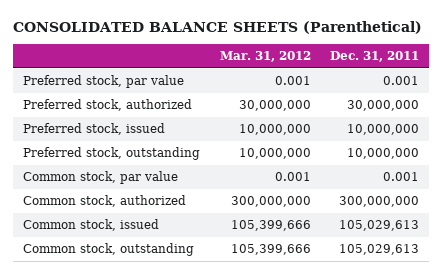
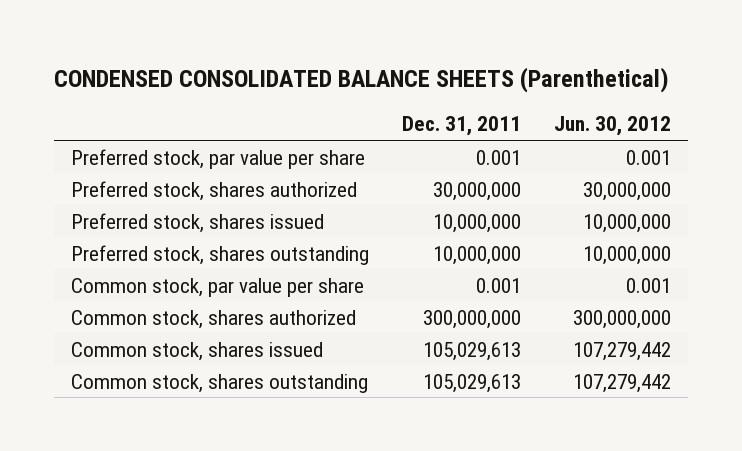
- CONSOLIDATED BALANCE SHEETS (Parenthetical)
+ CONDENSED CONSOLIDATED BALANCE SHEETS (Parenthetical)
- | Mar. 31, 2012 | Dec. 31, 2011
+ | Dec. 31, 2011 | Jun. 30, 2012
- Preferred stock, par value | 0.001 | 0.001
- Preferred stock, authorized | 30,000,000 | 30,000,000
- Preferred stock, issued | 10,000,000 | 10,000,000
- Preferred stock, outstanding | 10,000,000 | 10,000,000
- Common stock, par value | 0.001 | 0.001
- Common stock, authorized | 300,000,000 | 300,000,000
- Common stock, issued | 105,399,666 | 105,029,613
- Common stock, outstanding | 105,399,666 | 105,029,613
+ Preferred stock, par value per share | 0.001 | 0.001
+ Preferred stock, shares authorized | 30,000,000 | 30,000,000
+ Preferred stock, shares issued | 10,000,000 | 10,000,000
+ Preferred stock, shares outstanding | 10,000,000 | 10,000,000
+ Common stock, par value per share | 0.001 | 0.001
+ Common stock, shares authorized | 300,000,000 | 300,000,000
+ Common stock, shares issued | 105,029,613 | 107,279,442
+ Common stock, shares outstanding | 105,029,613 | 107,279,442

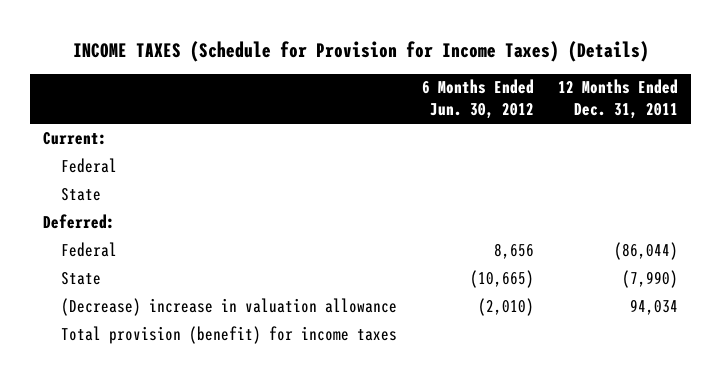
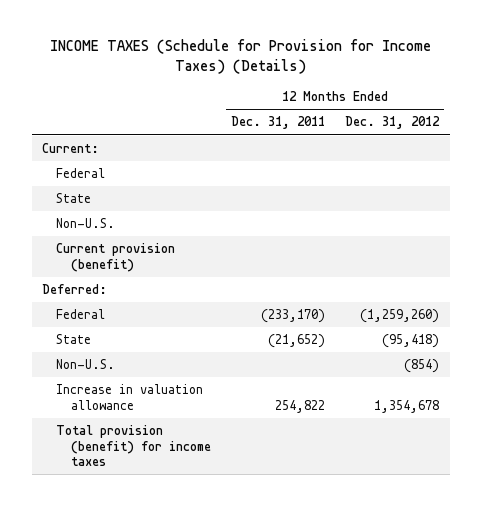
- | 6 Months Ended Jun. 30, 2012 | 12 Months Ended Dec. 31, 2011
+ | 12 Months Ended Dec. 31, 2011 | 12 Months Ended Dec. 31, 2012
+ Non-U.S.
+ Current provision (benefit)
- Federal | 8,656 | (86,044)
- State | (10,665) | (7,990)
- (Decrease) increase in valuation allowance | (2,010) | 94,034
+ Federal | (233,170) | (1,259,260)
+ State | (21,652) | (95,418)
+ Non-U.S. | | (854)
+ Increase in valuation allowance | 254,822 | 1,354,678

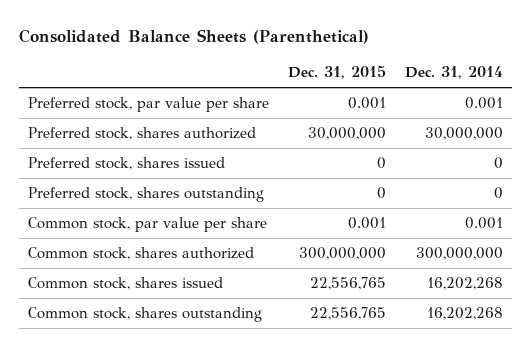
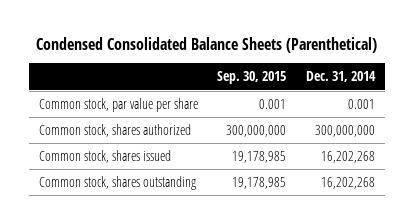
- Consolidated Balance Sheets (Parenthetical)
+ Condensed Consolidated Balance Sheets (Parenthetical)
- | Dec. 31, 2015 | Dec. 31, 2014
+ | Sep. 30, 2015 | Dec. 31, 2014
- Preferred stock, par value per share | 0.001 | 0.001
- Preferred stock, shares authorized | 30,000,000 | 30,000,000
- Preferred stock, shares issued | 0 | 0
- Preferred stock, shares outstanding | 0 | 0

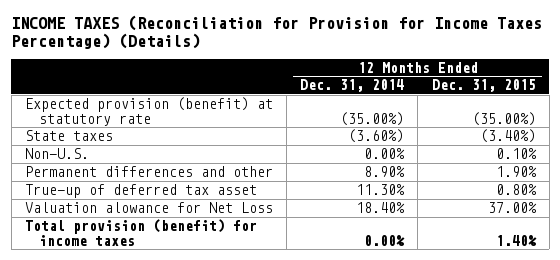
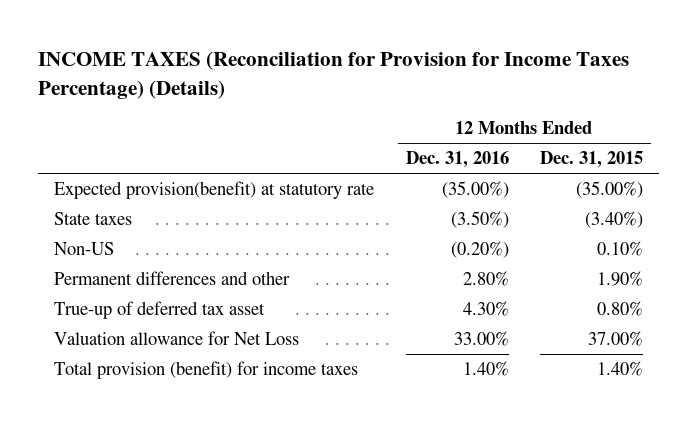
- | 12 Months Ended Dec. 31, 2014 | 12 Months Ended Dec. 31, 2015
+ | 12 Months Ended Dec. 31, 2016 | 12 Months Ended Dec. 31, 2015
- Expected provision (benefit) at statutory rate | (35.00%) | (35.00%)
+ Expected provision(benefit) at statutory rate | (35.00%) | (35.00%)
- Non-U.S. | 0.00% | 0.10%
+ Non-US | (0.20%) | 0.10%
- Valuation alowance for Net Loss | 18.40% | 37.00%
+ Valuation allowance for Net Loss | 33.00% | 37.00%

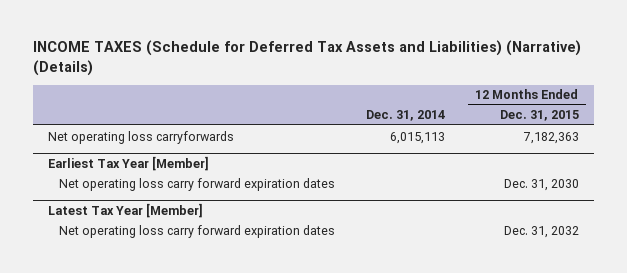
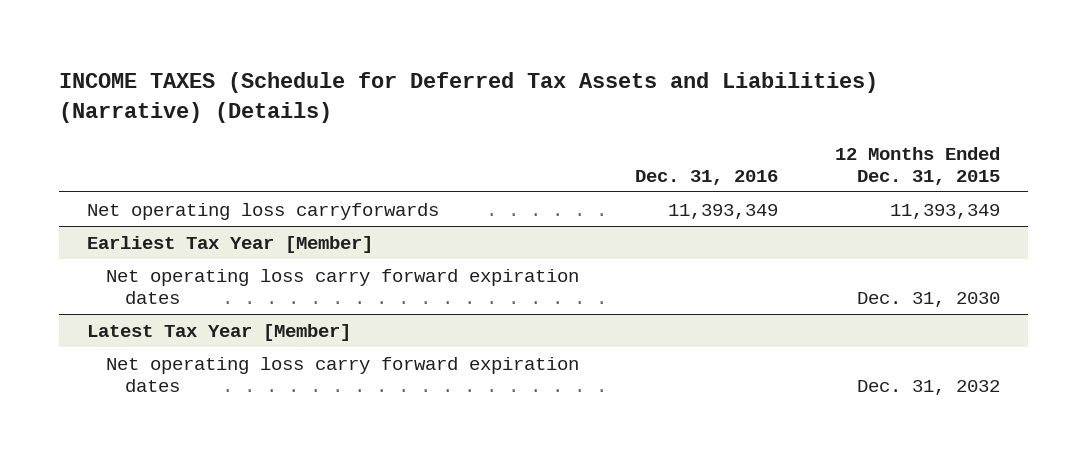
- | Dec. 31, 2014 | 12 Months Ended Dec. 31, 2015
+ | Dec. 31, 2016 | 12 Months Ended Dec. 31, 2015
- Net operating loss carryforwards | 6,015,113 | 7,182,363
+ Net operating loss carryforwards | 11,393,349 | 11,393,349

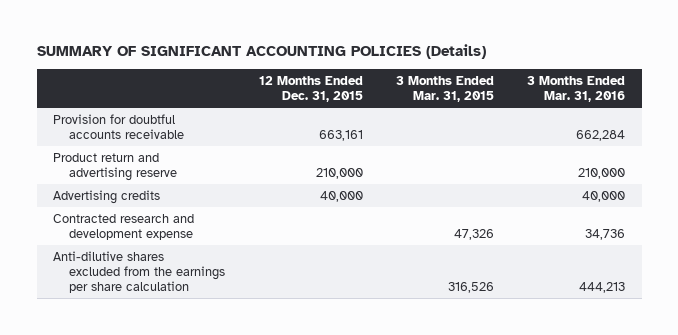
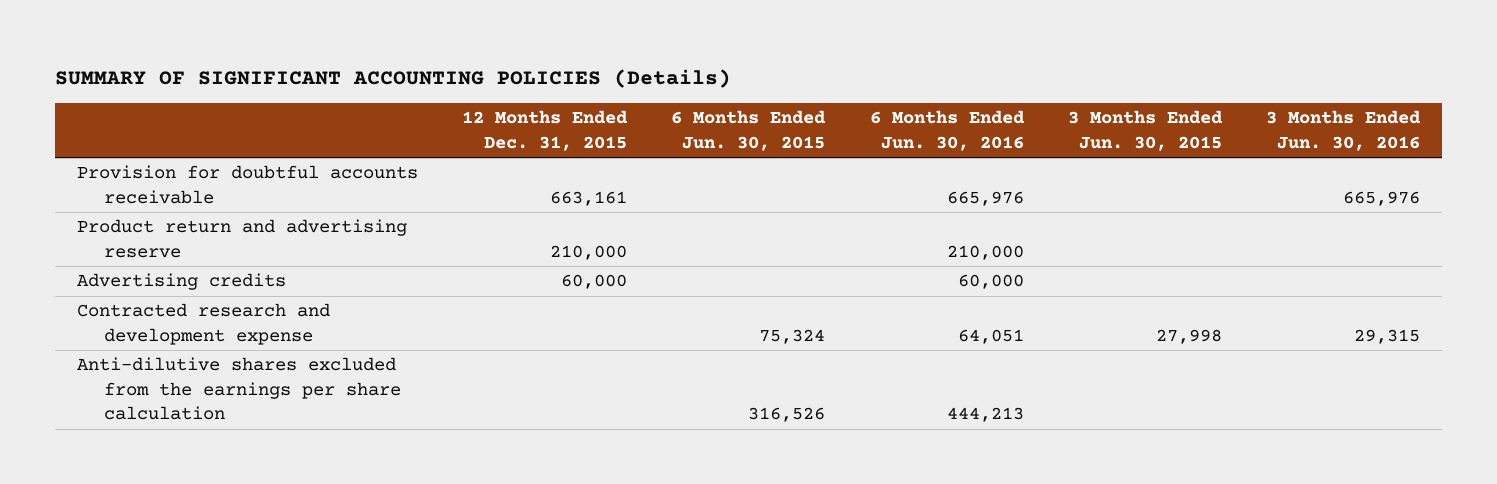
- | 12 Months Ended Dec. 31, 2015 | 3 Months Ended Mar. 31, 2015 | 3 Months Ended Mar. 31, 2016
+ | 12 Months Ended Dec. 31, 2015 | 6 Months Ended Jun. 30, 2015 | 6 Months Ended Jun. 30, 2016 | 3 Months Ended Jun. 30, 2015 | 3 Months Ended Jun. 30, 2016
- Advertising credits | 40,000 | | 40,000
+ Advertising credits | 60,000 | | 60,000 | |

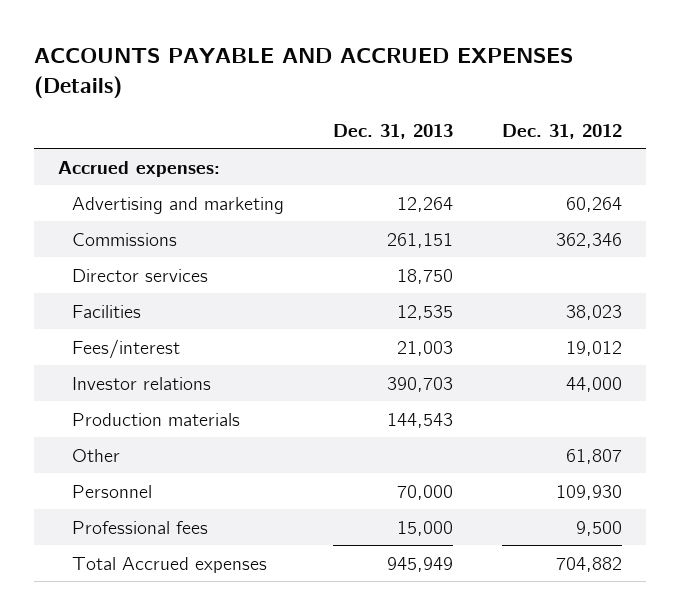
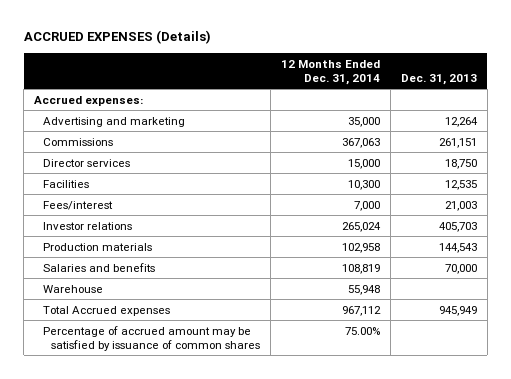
- ACCOUNTS PAYABLE AND ACCRUED EXPENSES (Details)
+ ACCRUED EXPENSES (Details)
- | Dec. 31, 2013 | Dec. 31, 2012
+ | 12 Months Ended Dec. 31, 2014 | Dec. 31, 2013
- Investor relations | 390,703 | 44,000
+ Investor relations | 265,024 | 405,703
- Other | | 61,807
- Personnel | 70,000 | 109,930
- Professional fees | 15,000 | 9,500
+ Salaries and benefits | 108,819 | 70,000
+ Warehouse | 55,948 |
+ Percentage of accrued amount may be satisfied by issuance of common shares | 75.00% |

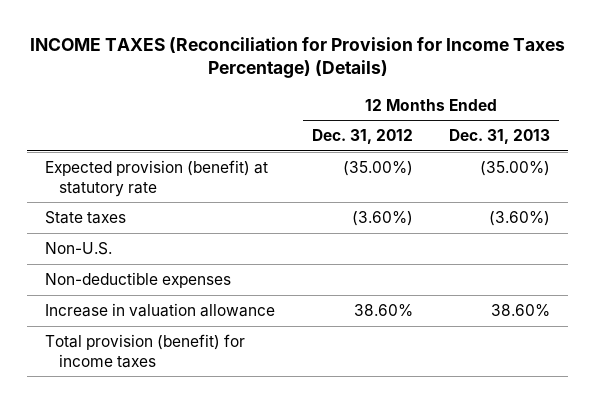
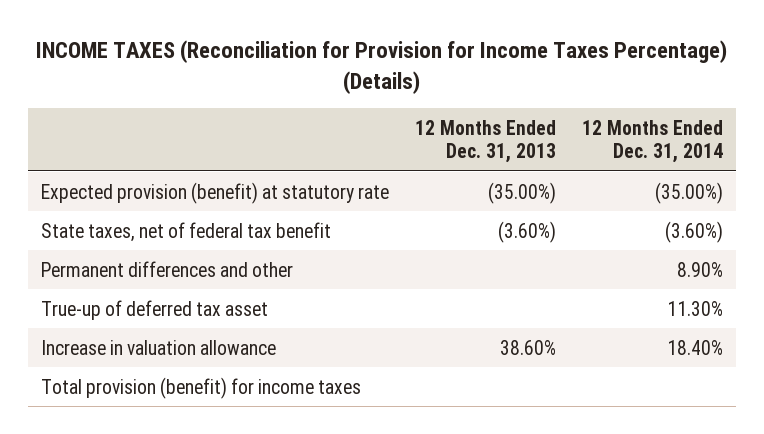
- | 12 Months Ended Dec. 31, 2012 | 12 Months Ended Dec. 31, 2013
+ | 12 Months Ended Dec. 31, 2013 | 12 Months Ended Dec. 31, 2014
- State taxes | (3.60%) | (3.60%)
- Non-U.S.
- Non-deductible expenses
+ State taxes, net of federal tax benefit | (3.60%) | (3.60%)
+ Permanent differences and other | | 8.90%
+ True-up of deferred tax asset | | 11.30%

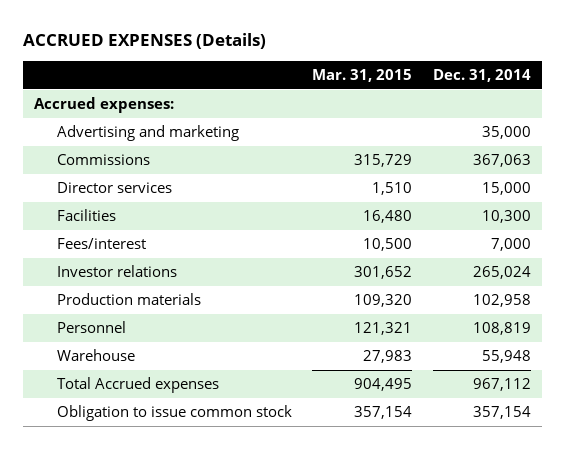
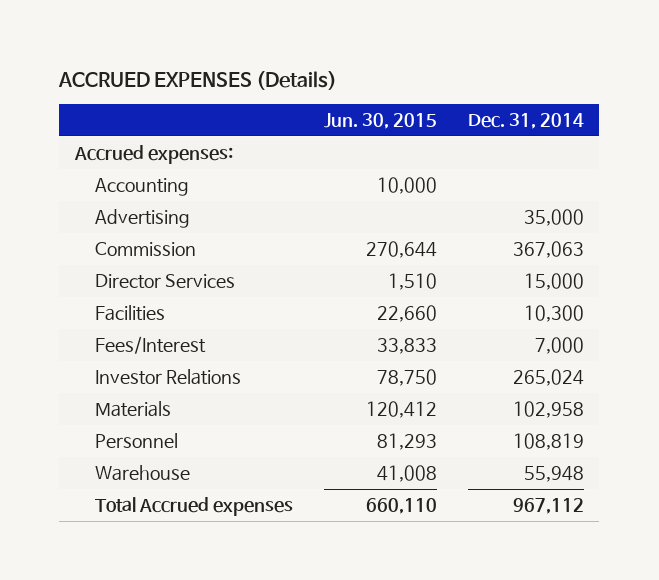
- | Mar. 31, 2015 | Dec. 31, 2014
+ | Jun. 30, 2015 | Dec. 31, 2014
- Advertising and marketing | | 35,000
- Commissions | 315,729 | 367,063
- Director services | 1,510 | 15,000
+ Accounting | 10,000 |
+ Advertising | | 35,000
+ Commission | 270,644 | 367,063
+ Director Services | 1,510 | 15,000
- Fees/interest | 10,500 | 7,000
- Investor relations | 301,652 | 265,024
- Production materials | 109,320 | 102,958
+ Fees/Interest | 33,833 | 7,000
+ Investor Relations | 78,750 | 265,024
+ Materials | 120,412 | 102,958
- Obligation to issue common stock | 357,154 | 357,154

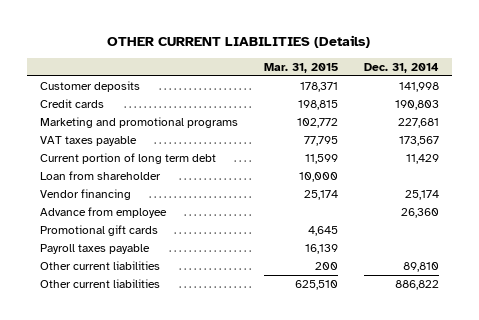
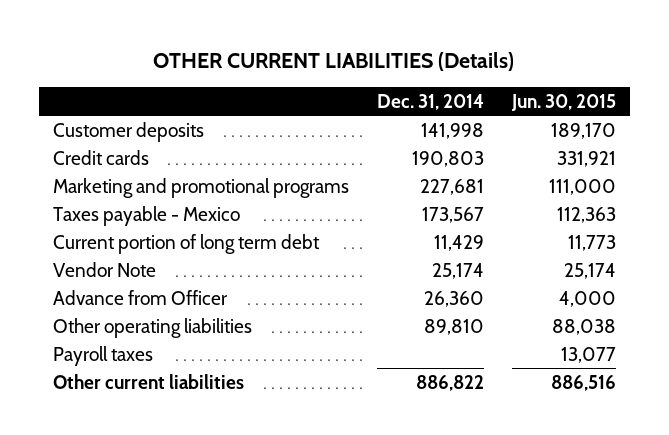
- | Mar. 31, 2015 | Dec. 31, 2014
+ | Dec. 31, 2014 | Jun. 30, 2015
- VAT taxes payable | 77,795 | 173,567
+ Taxes payable - Mexico | 173,567 | 112,363
- Loan from shareholder | 10,000 |
- Vendor financing | 25,174 | 25,174
- Advance from employee | | 26,360
- Promotional gift cards | 4,645 |
- Payroll taxes payable | 16,139 |
- Other current liabilities | 200 | 89,810
+ Vendor Note | 25,174 | 25,174
+ Advance from Officer | 26,360 | 4,000
+ Other operating liabilities | 89,810 | 88,038
+ Payroll taxes | | 13,077

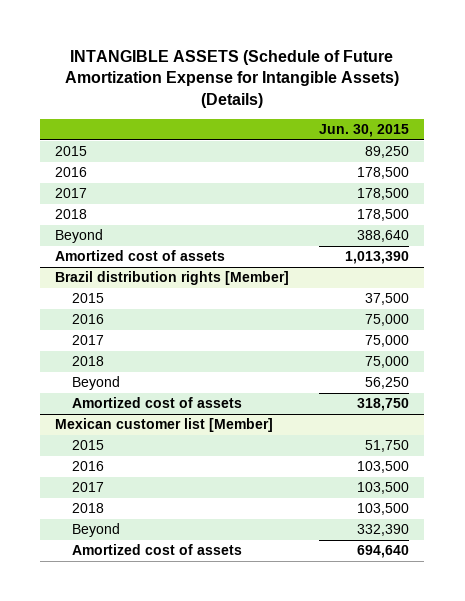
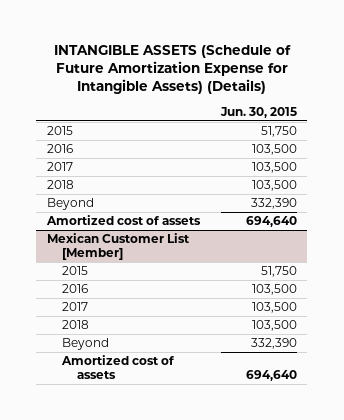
- 2015 | 89,250
- 2016 | 178,500
- 2017 | 178,500
- 2018 | 178,500
- Beyond | 388,640
- Amortized cost of assets | 1,013,390
- Brazil distribution rights [Member]
- 2015 | 37,500
- 2016 | 75,000
- 2017 | 75,000
- 2018 | 75,000
- Beyond | 56,250
- Amortized cost of assets | 318,750
- Mexican customer list [Member]
+ Mexican Customer List [Member]
+ 2015 | 51,750
+ 2016 | 103,500
+ 2017 | 103,500
+ 2018 | 103,500
+ Beyond | 332,390
+ Amortized cost of assets | 694,640

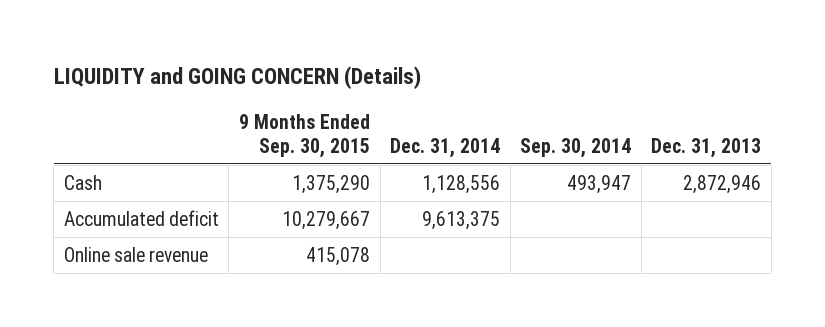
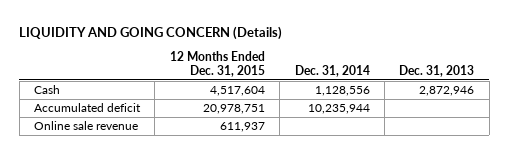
- LIQUIDITY and GOING CONCERN (Details)
+ LIQUIDITY AND GOING CONCERN (Details)
- | 9 Months Ended Sep. 30, 2015 | Dec. 31, 2014 | Sep. 30, 2014 | Dec. 31, 2013
+ | 12 Months Ended Dec. 31, 2015 | Dec. 31, 2014 | Dec. 31, 2013
- Accumulated deficit | 10,279,667 | 9,613,375 | |
+ Accumulated deficit | 20,978,751 | 10,235,944 |

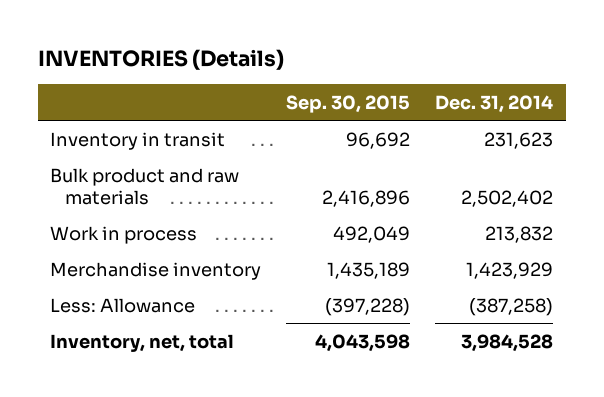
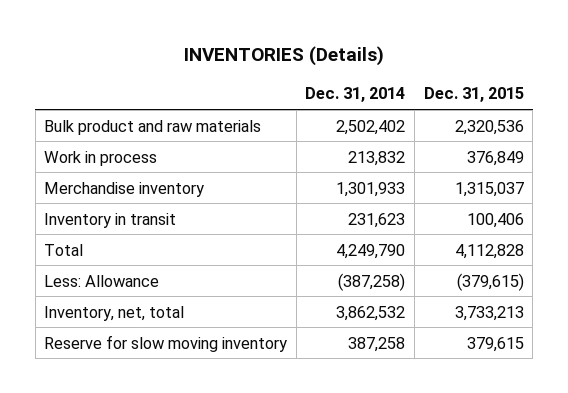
- | Sep. 30, 2015 | Dec. 31, 2014
+ | Dec. 31, 2014 | Dec. 31, 2015
- Merchandise inventory | 1,435,189 | 1,423,929
+ Merchandise inventory | 1,301,933 | 1,315,037
moved down: Inventory in transit | 231,623 | 100,406
+ Total | 4,249,790 | 4,112,828
- Inventory, net, total | 4,043,598 | 3,984,528
+ Inventory, net, total | 3,862,532 | 3,733,213
+ Reserve for slow moving inventory | 387,258 | 379,615

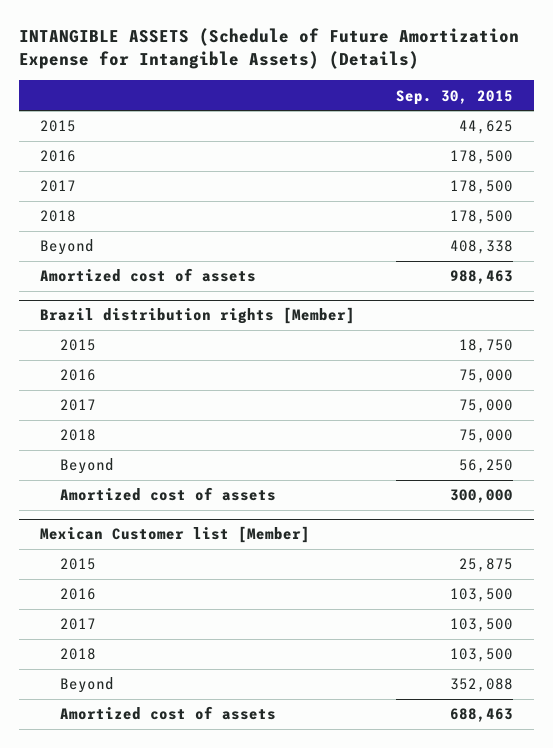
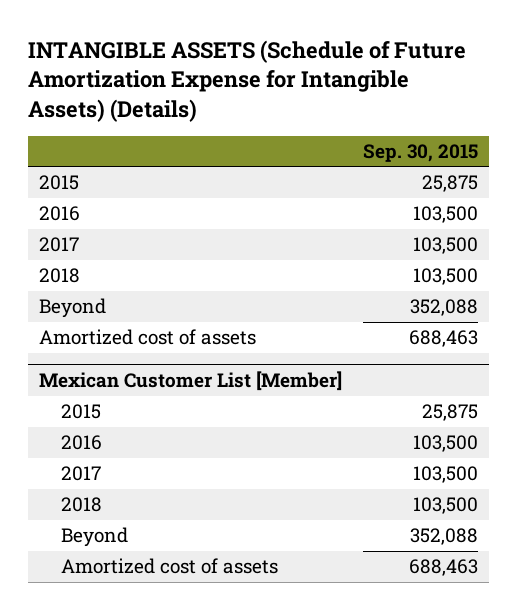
- 2015 | 44,625
- 2016 | 178,500
- 2017 | 178,500
- 2018 | 178,500
- Beyond | 408,338
- Amortized cost of assets | 988,463
- Brazil distribution rights [Member]
- 2015 | 18,750
- 2016 | 75,000
- 2017 | 75,000
- 2018 | 75,000
- Beyond | 56,250
- Amortized cost of assets | 300,000
- Mexican Customer list [Member]
+ Mexican Customer List [Member]
+ 2015 | 25,875
+ 2016 | 103,500
+ 2017 | 103,500
+ 2018 | 103,500
+ Beyond | 352,088
+ Amortized cost of assets | 688,463

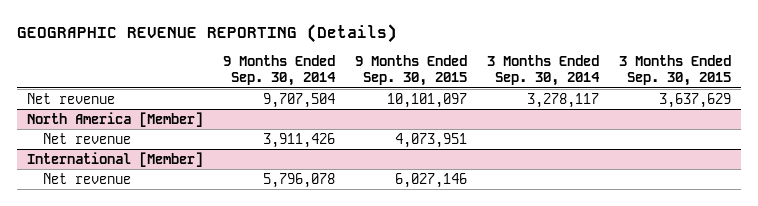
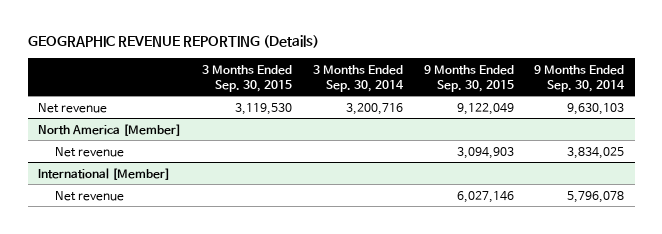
- | 9 Months Ended Sep. 30, 2014 | 9 Months Ended Sep. 30, 2015 | 3 Months Ended Sep. 30, 2014 | 3 Months Ended Sep. 30, 2015
+ | 3 Months Ended Sep. 30, 2015 | 3 Months Ended Sep. 30, 2014 | 9 Months Ended Sep. 30, 2015 | 9 Months Ended Sep. 30, 2014
- Net revenue | 9,707,504 | 10,101,097 | 3,278,117 | 3,637,629
+ Net revenue | 3,119,530 | 3,200,716 | 9,122,049 | 9,630,103
@ North America [Member]
- Net revenue | 3,911,426 | 4,073,951 | |
+ Net revenue | | | 3,094,903 | 3,834,025

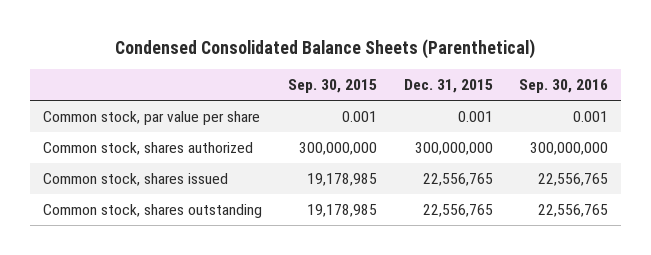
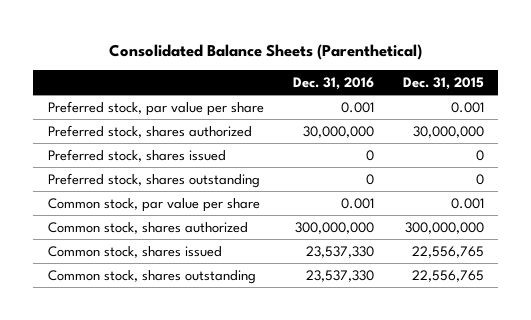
- Condensed Consolidated Balance Sheets (Parenthetical)
+ Consolidated Balance Sheets (Parenthetical)
- | Sep. 30, 2015 | Dec. 31, 2015 | Sep. 30, 2016
+ | Dec. 31, 2016 | Dec. 31, 2015
+ Preferred stock, par value per share | 0.001 | 0.001
+ Preferred stock, shares authorized | 30,000,000 | 30,000,000
+ Preferred stock, shares issued | 0 | 0
+ Preferred stock, shares outstanding | 0 | 0

